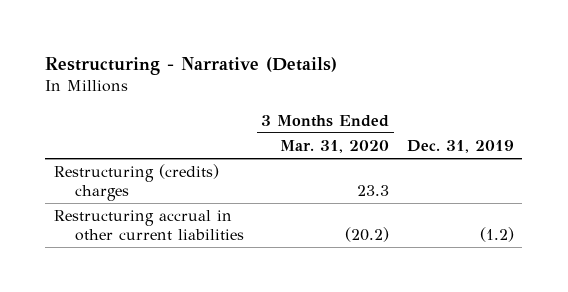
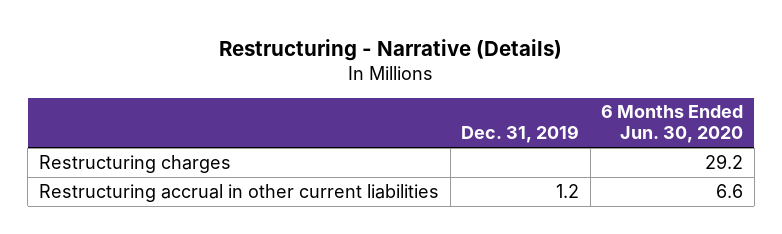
- | 3 Months Ended Mar. 31, 2020 | Dec. 31, 2019
+ | Dec. 31, 2019 | 6 Months Ended Jun. 30, 2020
- Restructuring (credits) charges | 23.3 |
- Restructuring accrual in other current liabilities | (20.2) | (1.2)
+ Restructuring charges | | 29.2
+ Restructuring accrual in other current liabilities | 1.2 | 6.6

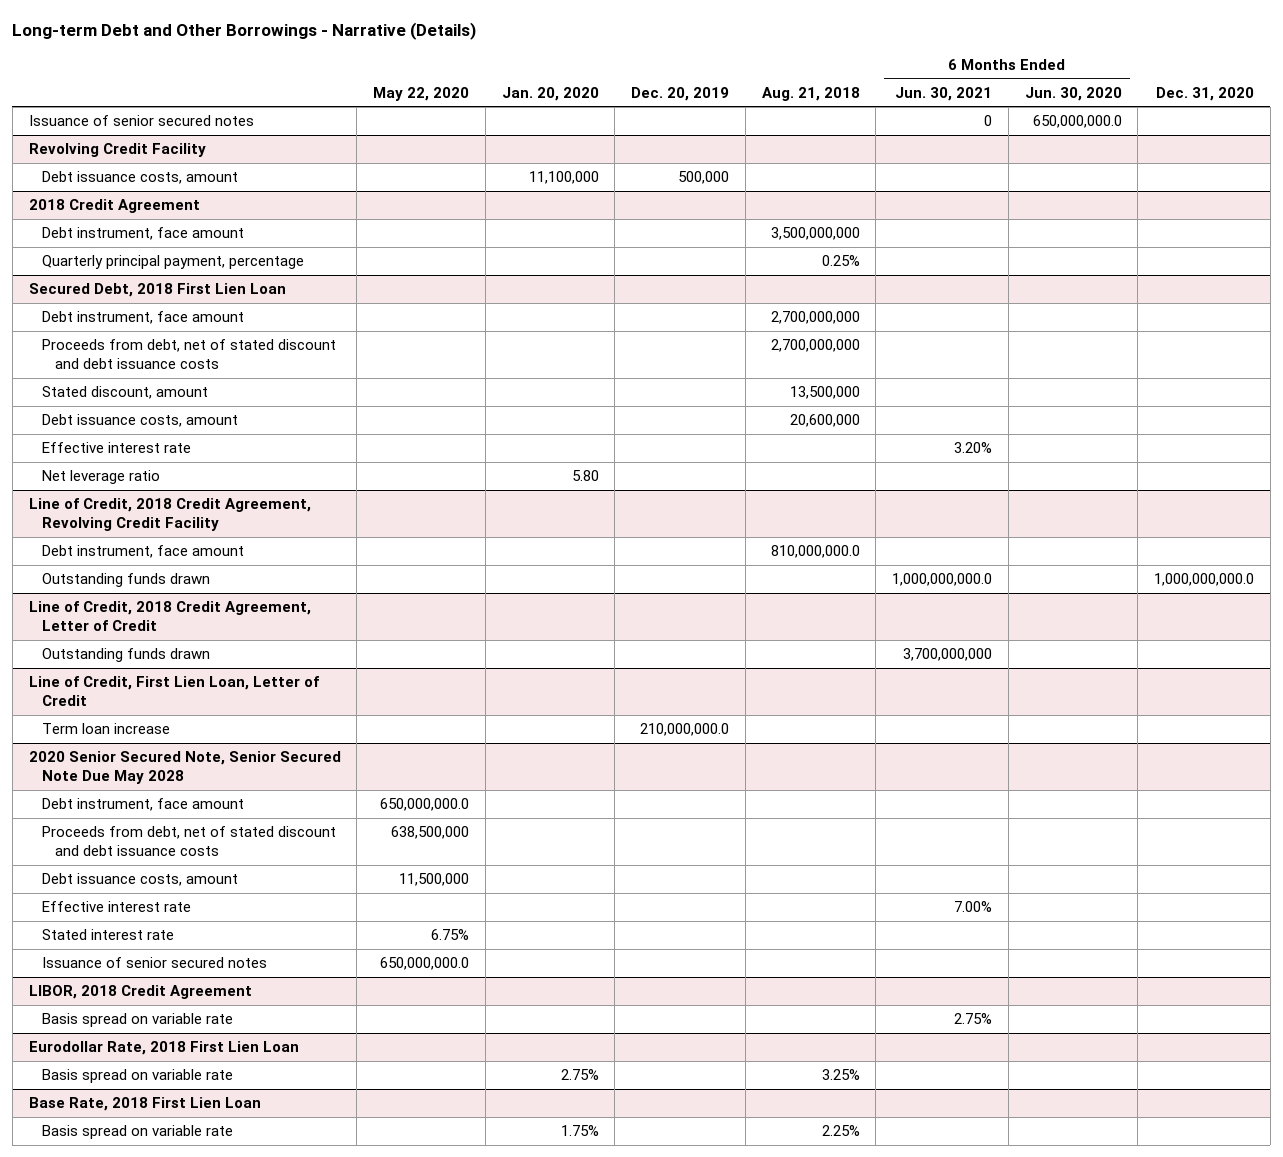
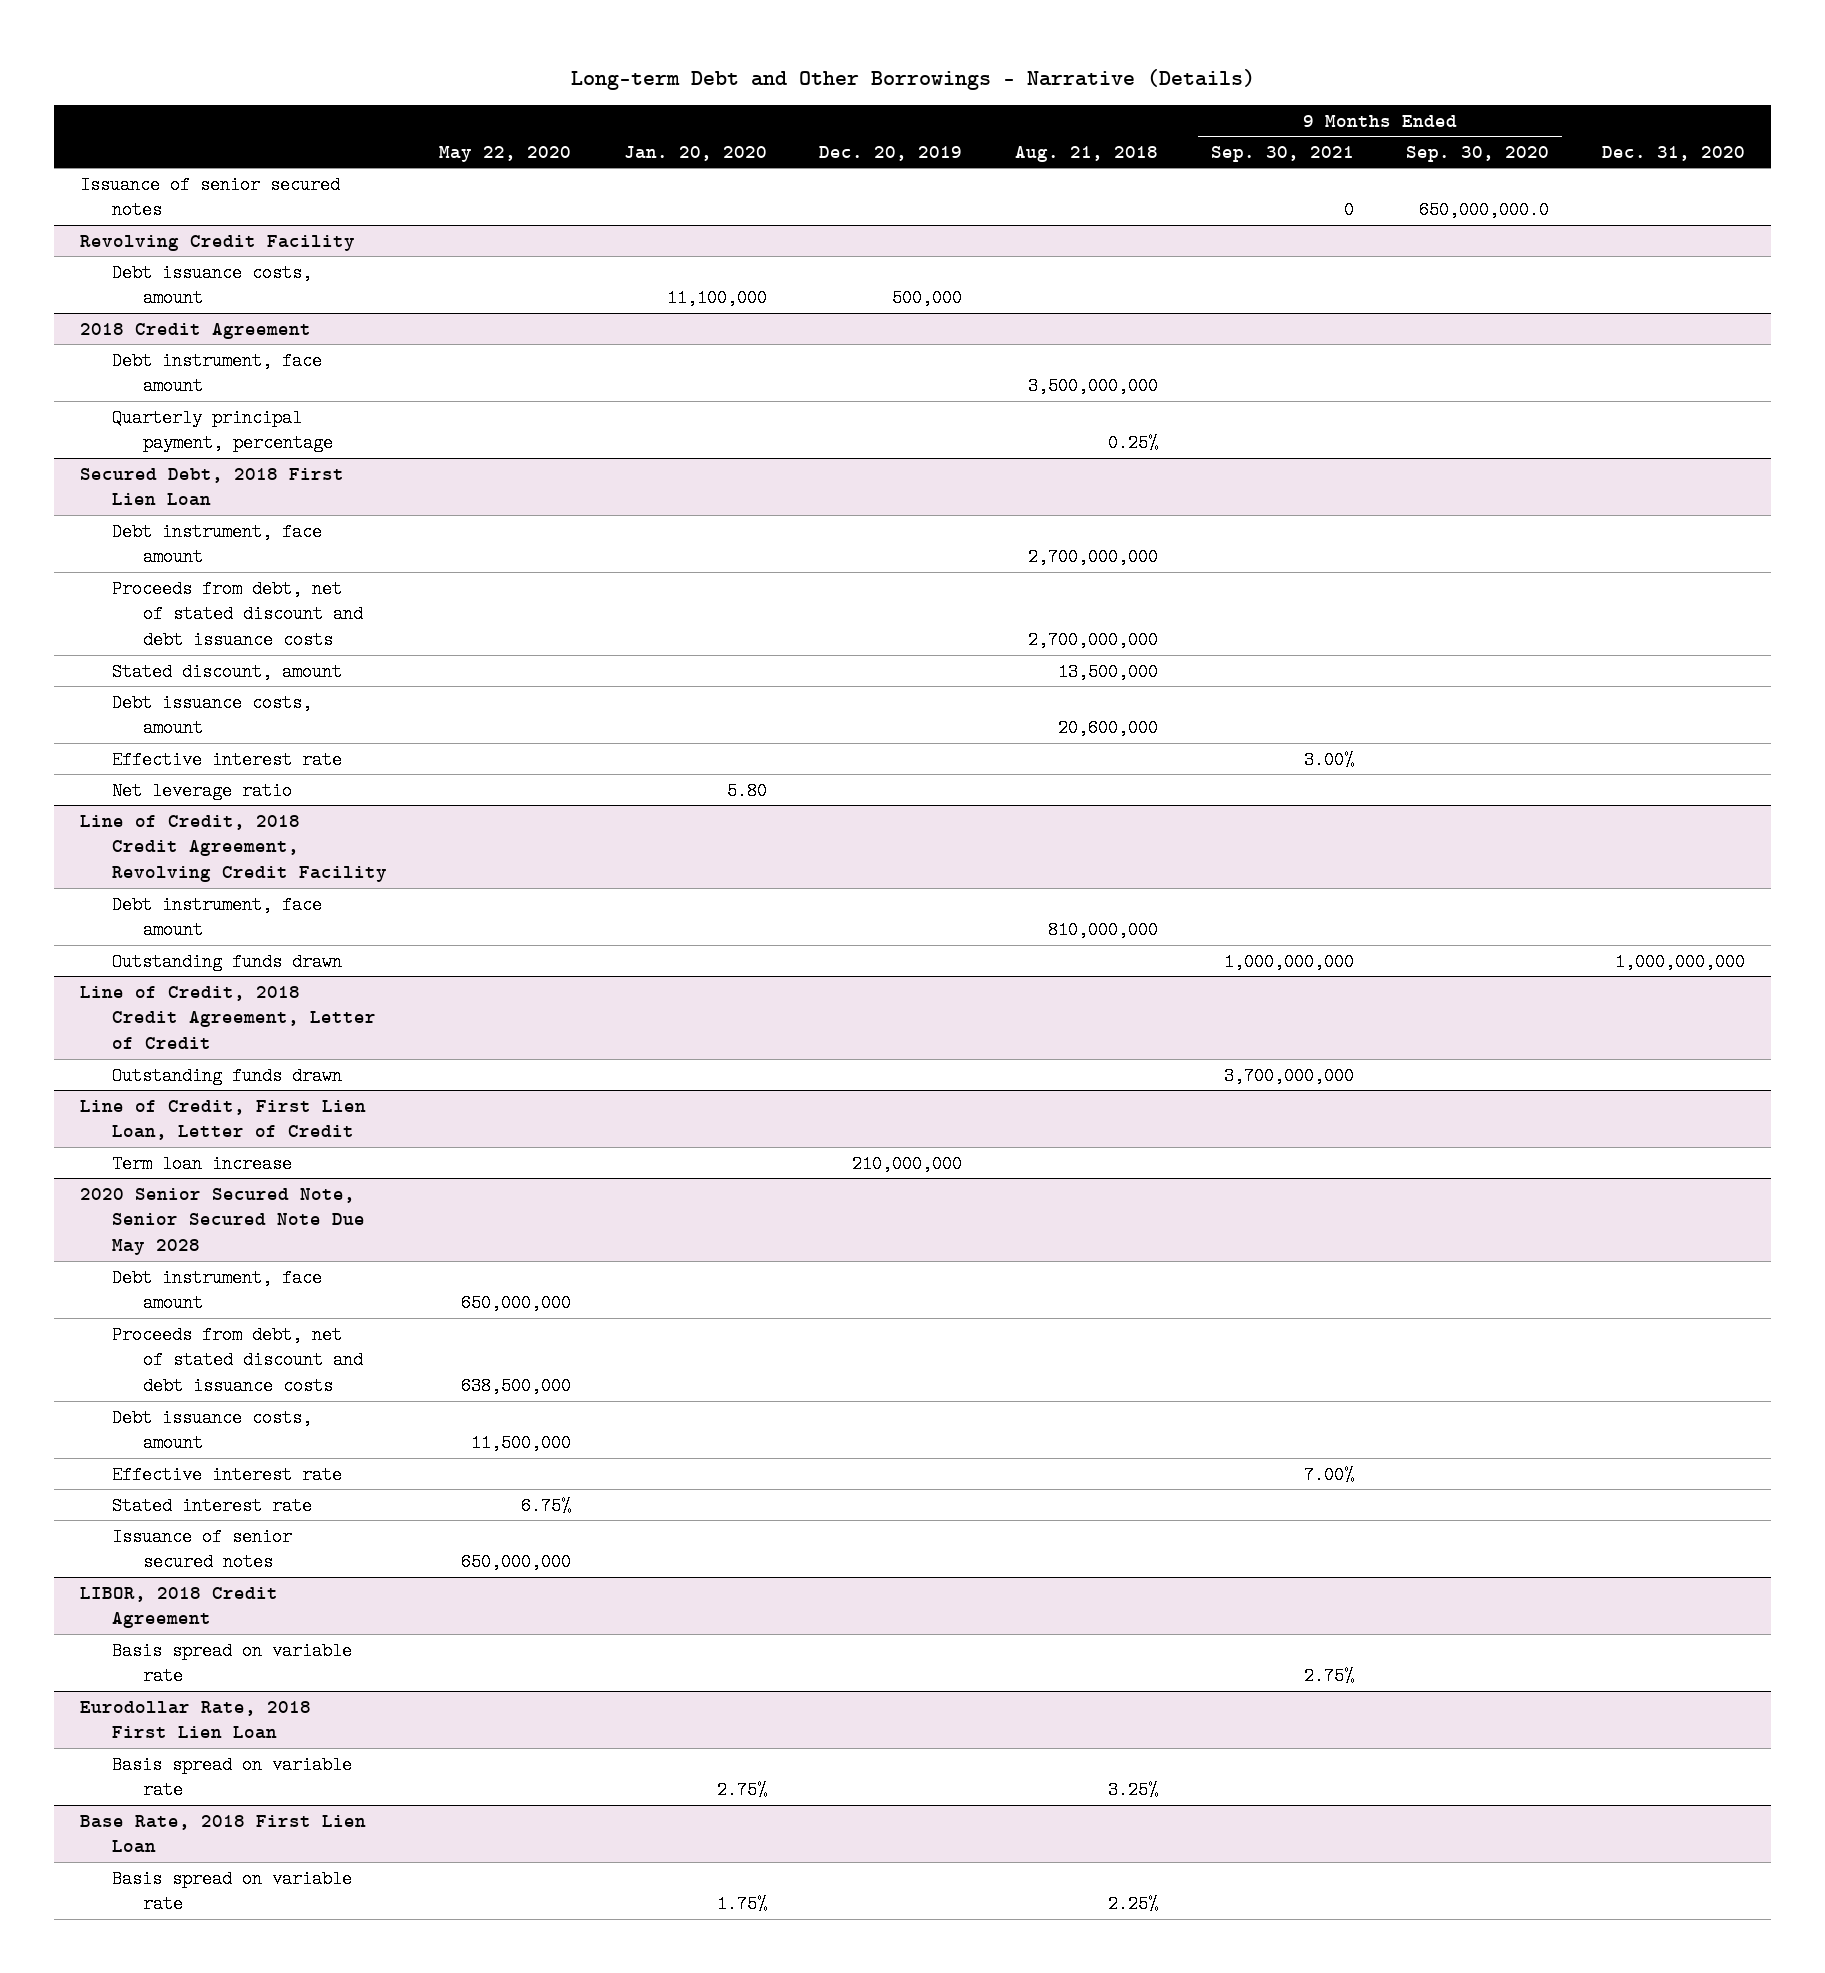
- | May 22, 2020 | Jan. 20, 2020 | Dec. 20, 2019 | Aug. 21, 2018 | 6 Months Ended Jun. 30, 2021 | 6 Months Ended Jun. 30, 2020 | Dec. 31, 2020
+ | May 22, 2020 | Jan. 20, 2020 | Dec. 20, 2019 | Aug. 21, 2018 | 9 Months Ended Sep. 30, 2021 | 9 Months Ended Sep. 30, 2020 | Dec. 31, 2020
@ Line of Credit, 2018 Credit Agreement, Revolving Credit Facility
- Debt instrument, face amount | | | | 810,000,000.0 | | |
- Outstanding funds drawn | | | | | 1,000,000,000.0 | | 1,000,000,000.0
+ Debt instrument, face amount | | | | 810,000,000 | | |
+ Outstanding funds drawn | | | | | 1,000,000,000 | | 1,000,000,000
@ Line of Credit, First Lien Loan, Letter of Credit
- Term loan increase | | | 210,000,000.0 | | | |
+ Term loan increase | | | 210,000,000 | | | |
@ 2020 Senior Secured Note, Senior Secured Note Due May 2028
- Debt instrument, face amount | 650,000,000.0 | | | | | |
+ Debt instrument, face amount | 650,000,000 | | | | | |
- Issuance of senior secured notes | 650,000,000.0 | | | | | |
+ Issuance of senior secured notes | 650,000,000 | | | | | |

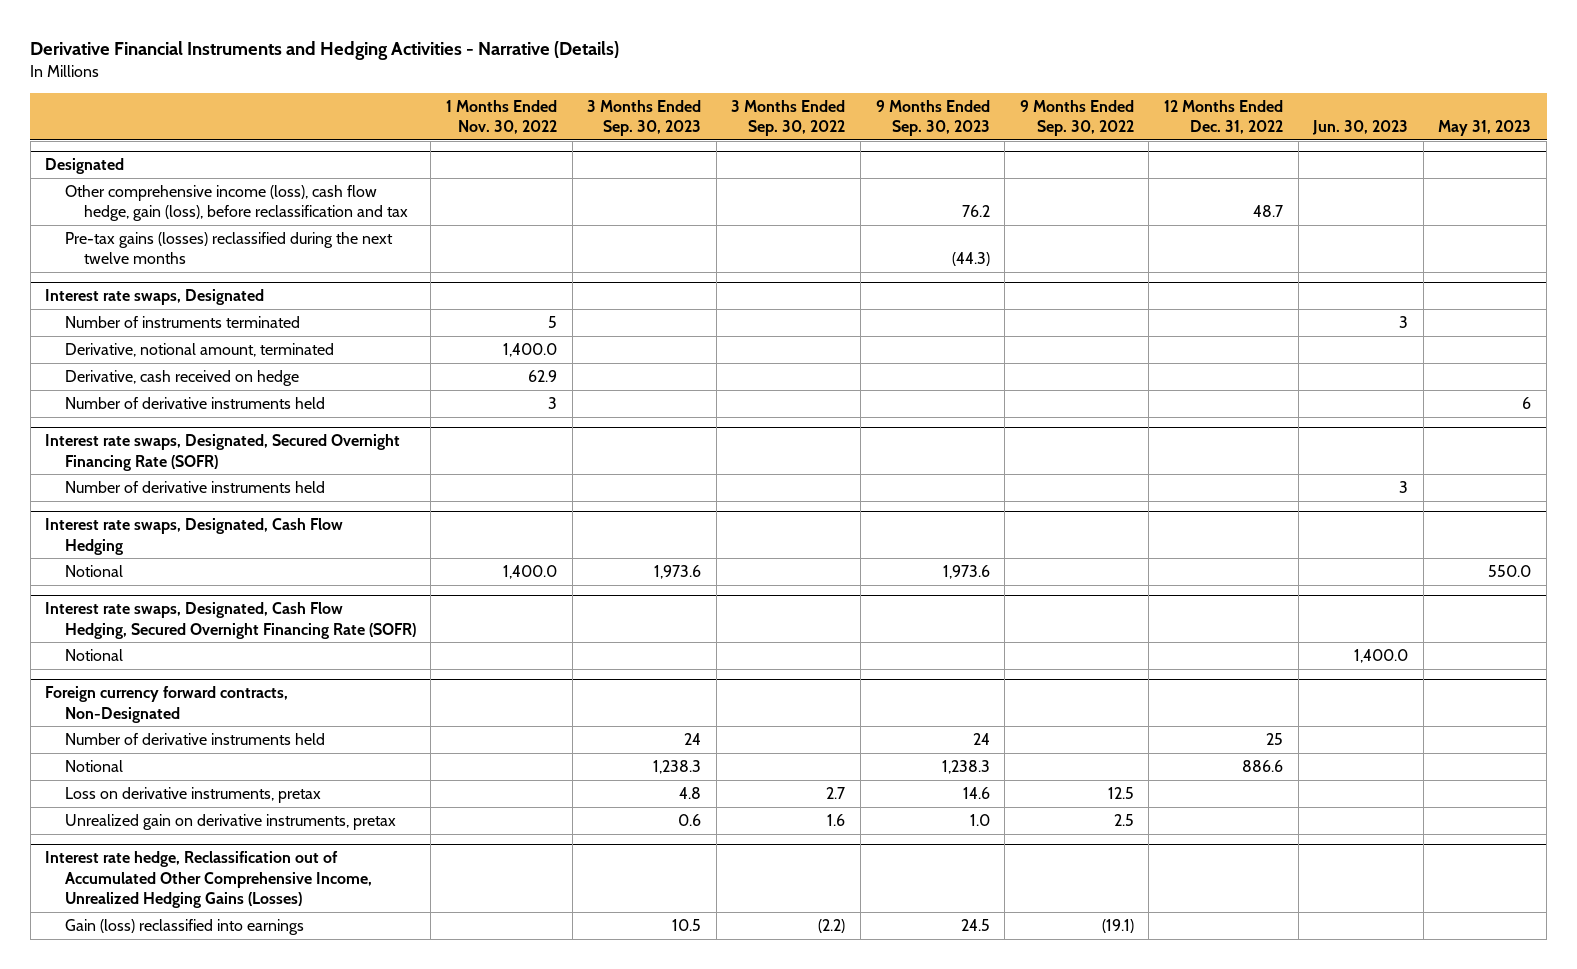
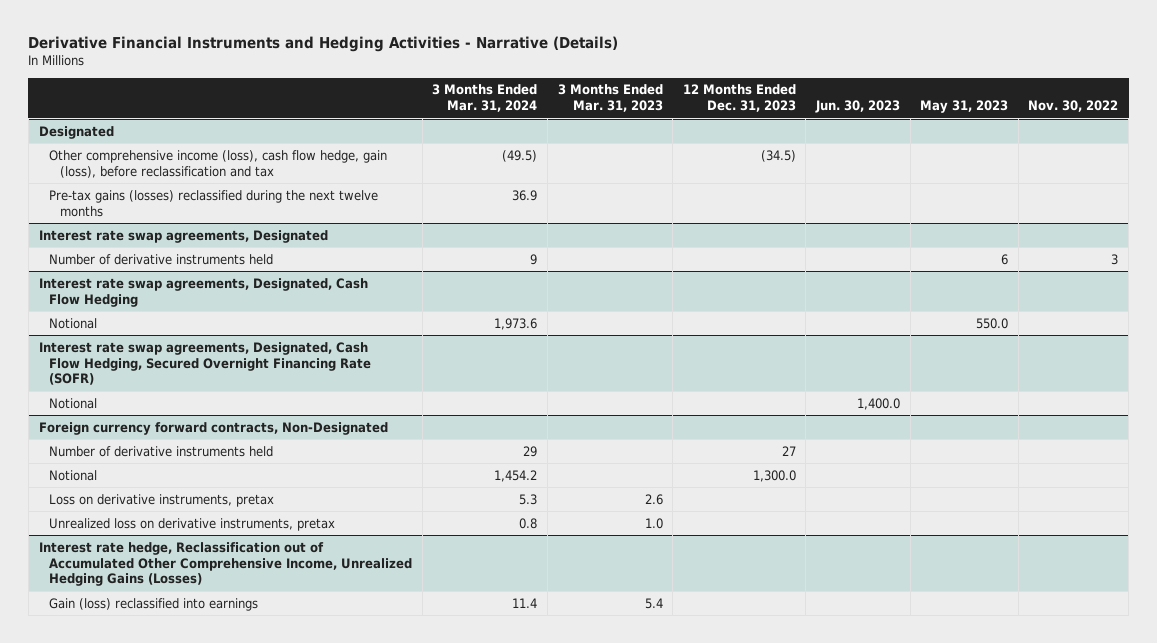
- | 1 Months Ended Nov. 30, 2022 | 3 Months Ended Sep. 30, 2023 | 3 Months Ended Sep. 30, 2022 | 9 Months Ended Sep. 30, 2023 | 9 Months Ended Sep. 30, 2022 | 12 Months Ended Dec. 31, 2022 | Jun. 30, 2023 | May 31, 2023
+ | 3 Months Ended Mar. 31, 2024 | 3 Months Ended Mar. 31, 2023 | 12 Months Ended Dec. 31, 2023 | Jun. 30, 2023 | May 31, 2023 | Nov. 30, 2022
- Interest rate swaps, Designated
- Number of instruments terminated | 5 | | | | | | 3 |
- Derivative, notional amount, terminated | 1,400.0 | | | | | | |
- Derivative, cash received on hedge | 62.9 | | | | | | |
+ Interest rate swap agreements, Designated
- Interest rate swaps, Designated, Secured Overnight Financing Rate (SOFR)
- Number of derivative instruments held | | | | | | | 3 |
- Interest rate swaps, Designated, Cash Flow Hedging
+ Interest rate swap agreements, Designated, Cash Flow Hedging
- Interest rate swaps, Designated, Cash Flow Hedging, Secured Overnight Financing Rate (SOFR)
+ Interest rate swap agreements, Designated, Cash Flow Hedging, Secured Overnight Financing Rate (SOFR)
@ Foreign currency forward contracts, Non-Designated
- Unrealized gain on derivative instruments, pretax | | 0.6 | 1.6 | 1.0 | 2.5 | | |
+ Unrealized loss on derivative instruments, pretax | 0.8 | 1.0 | | | |

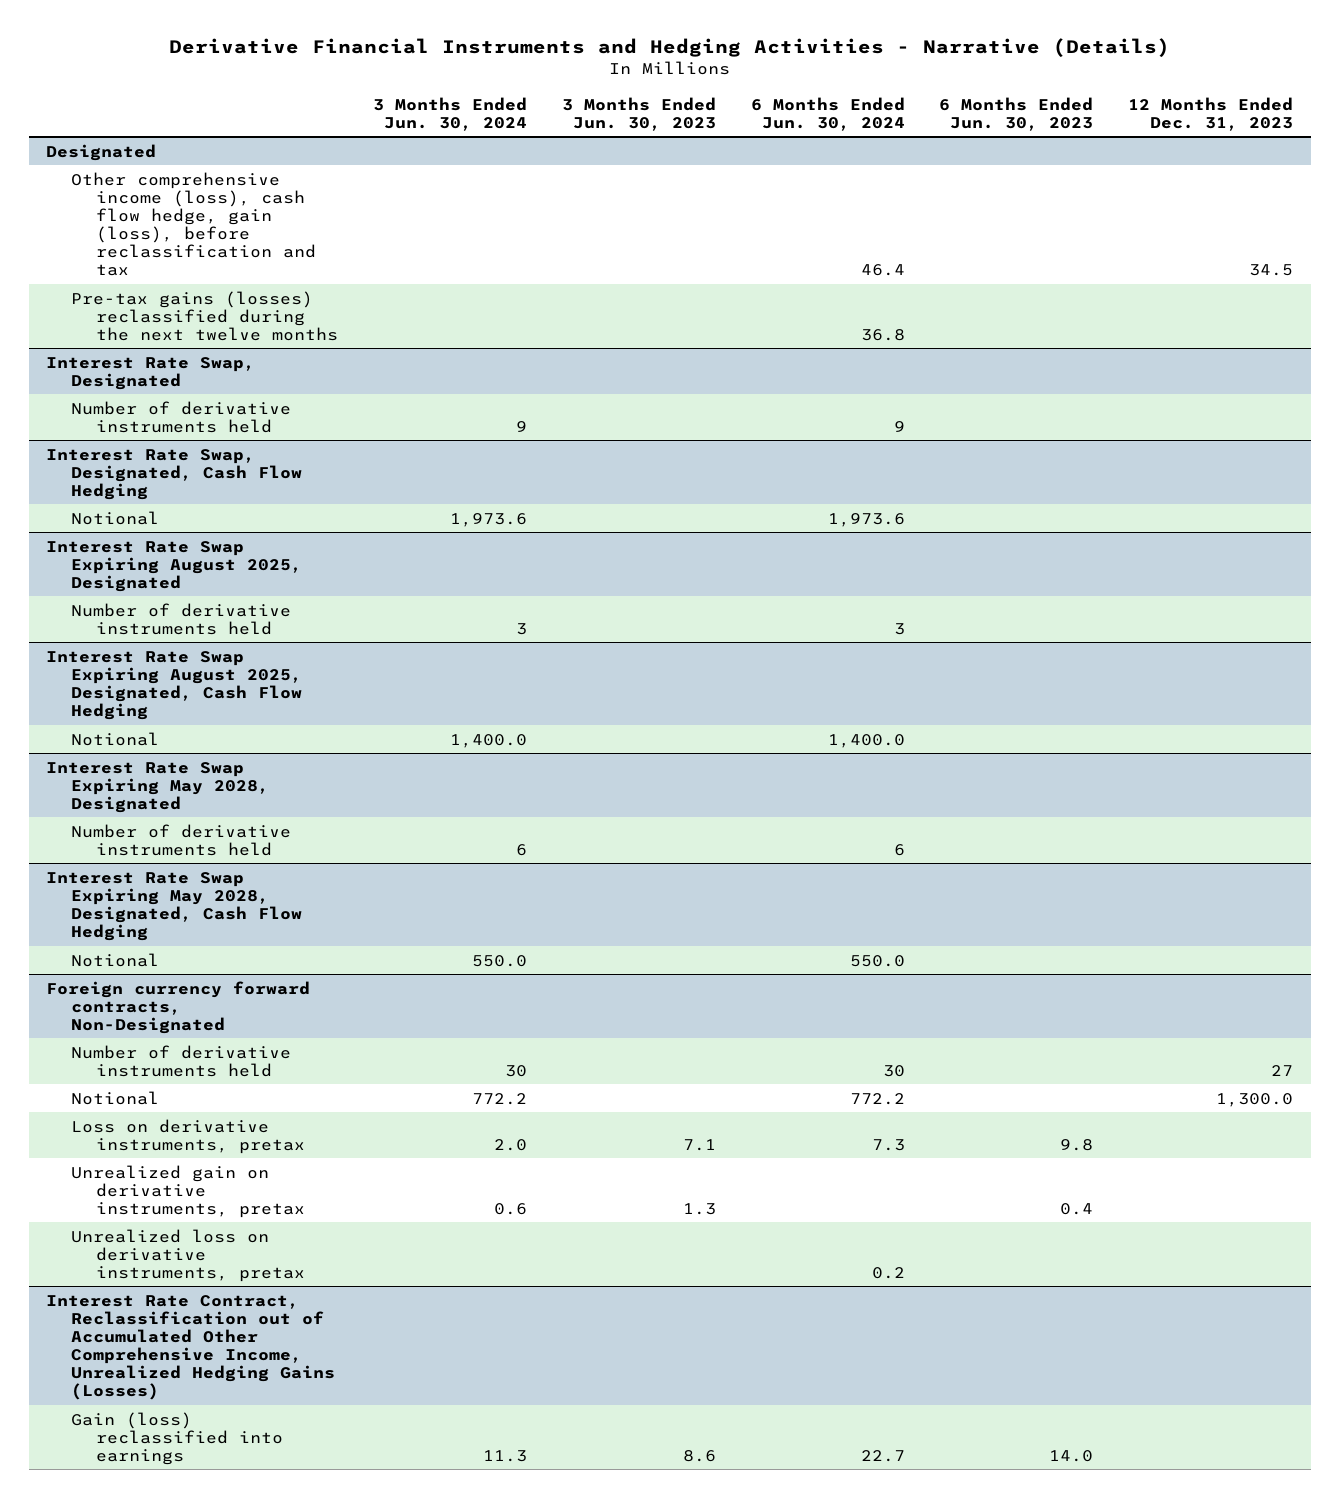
- | 3 Months Ended Mar. 31, 2024 | 3 Months Ended Mar. 31, 2023 | 12 Months Ended Dec. 31, 2023 | Jun. 30, 2023 | May 31, 2023 | Nov. 30, 2022
+ | 3 Months Ended Jun. 30, 2024 | 3 Months Ended Jun. 30, 2023 | 6 Months Ended Jun. 30, 2024 | 6 Months Ended Jun. 30, 2023 | 12 Months Ended Dec. 31, 2023
@ Designated
- Other comprehensive income (loss), cash flow hedge, gain (loss), before reclassification and tax | (49.5) | | (34.5) | | |
+ Other comprehensive income (loss), cash flow hedge, gain (loss), before reclassification and tax | | | 46.4 | | 34.5
- Interest rate swap agreements, Designated
+ Interest Rate Swap, Designated
- Interest rate swap agreements, Designated, Cash Flow Hedging
+ Interest Rate Swap, Designated, Cash Flow Hedging
- Interest rate swap agreements, Designated, Cash Flow Hedging, Secured Overnight Financing Rate (SOFR)
- Notional | | | | 1,400.0 | |
+ Interest Rate Swap Expiring August 2025, Designated
+ Number of derivative instruments held | 3 | | 3 | |
+ Interest Rate Swap Expiring August 2025, Designated, Cash Flow Hedging
+ Notional | 1,400.0 | | 1,400.0 | |
+ Interest Rate Swap Expiring May 2028, Designated
+ Number of derivative instruments held | 6 | | 6 | |
+ Interest Rate Swap Expiring May 2028, Designated, Cash Flow Hedging
+ Notional | 550.0 | | 550.0 | |
@ Foreign currency forward contracts, Non-Designated
+ Unrealized gain on derivative instruments, pretax | 0.6 | 1.3 | | 0.4 |
- Interest rate hedge, Reclassification out of Accumulated Other Comprehensive Income, Unrealized Hedging Gains (Losses)
+ Interest Rate Contract, Reclassification out of Accumulated Other Comprehensive Income, Unrealized Hedging Gains (Losses)

